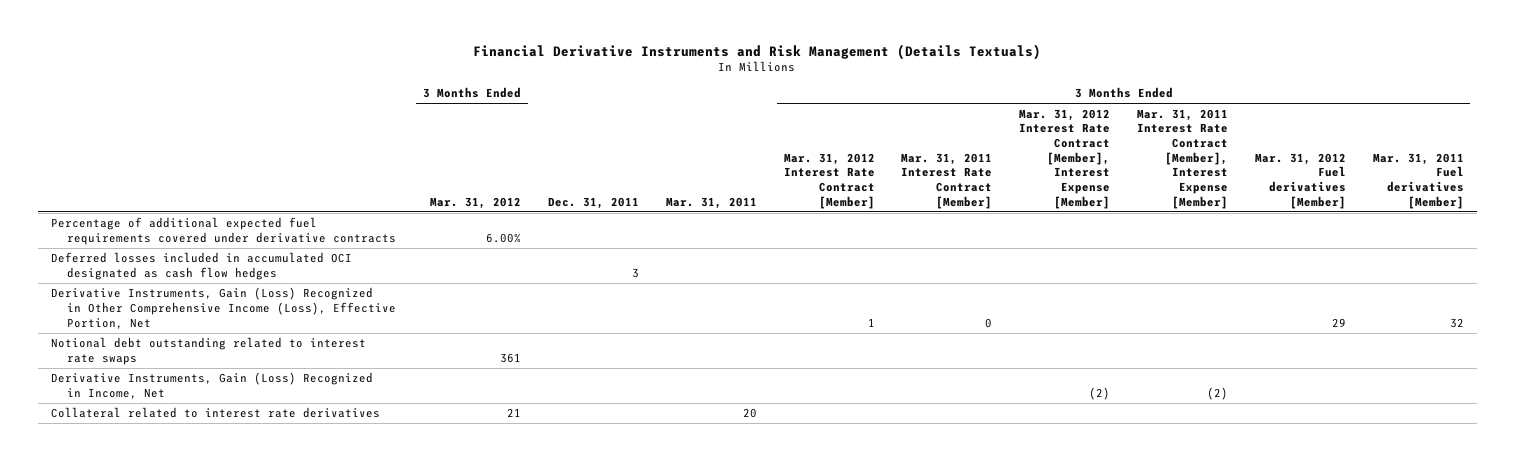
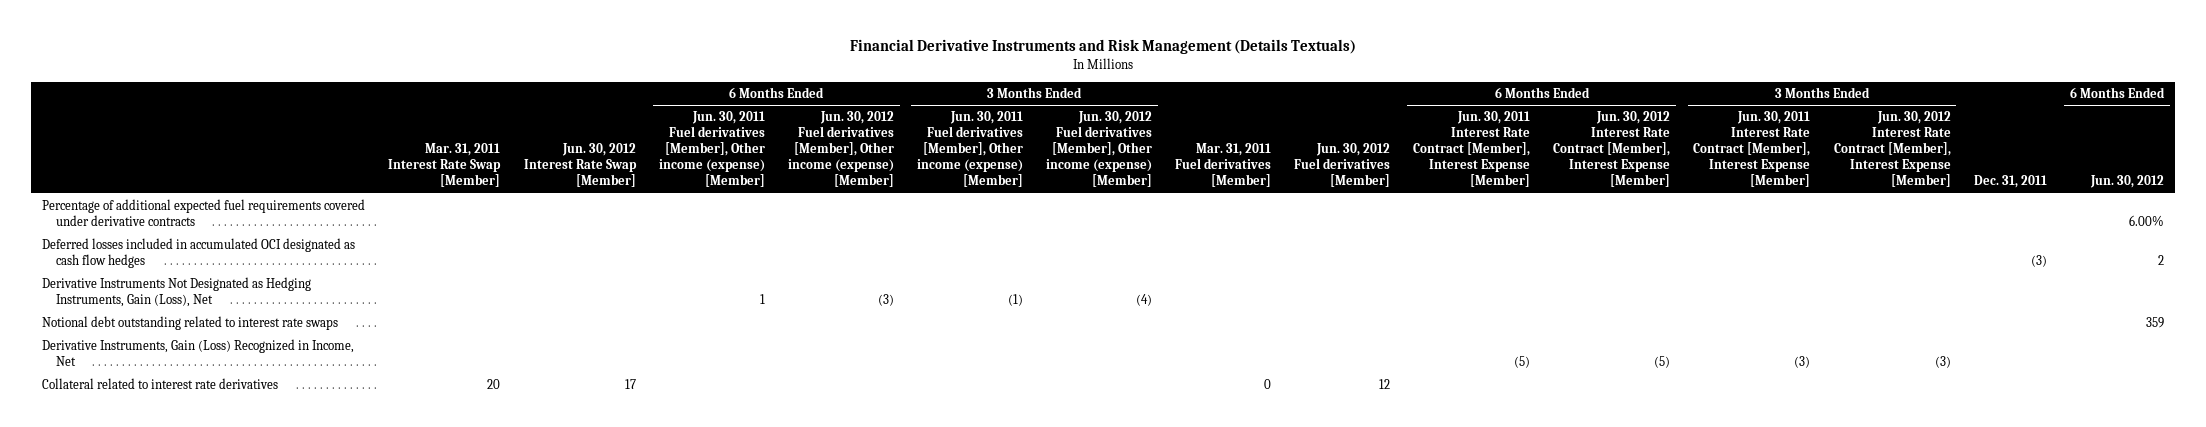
- | 3 Months Ended Mar. 31, 2012 | Dec. 31, 2011 | Mar. 31, 2011 | 3 Months Ended Mar. 31, 2012 Interest Rate Contract [Member] | 3 Months Ended Mar. 31, 2011 Interest Rate Contract [Member] | 3 Months Ended Mar. 31, 2012 Interest Rate Contract [Member], Interest Expense [Member] | 3 Months Ended Mar. 31, 2011 Interest Rate Contract [Member], Interest Expense [Member] | 3 Months Ended Mar. 31, 2012 Fuel derivatives [Member] | 3 Months Ended Mar. 31, 2011 Fuel derivatives [Member]
+ | Mar. 31, 2011 Interest Rate Swap [Member] | Jun. 30, 2012 Interest Rate Swap [Member] | 6 Months Ended Jun. 30, 2011 Fuel derivatives [Member], Other income (expense) [Member] | 6 Months Ended Jun. 30, 2012 Fuel derivatives [Member], Other income (expense) [Member] | 3 Months Ended Jun. 30, 2011 Fuel derivatives [Member], Other income (expense) [Member] | 3 Months Ended Jun. 30, 2012 Fuel derivatives [Member], Other income (expense) [Member] | Mar. 31, 2011 Fuel derivatives [Member] | Jun. 30, 2012 Fuel derivatives [Member] | 6 Months Ended Jun. 30, 2011 Interest Rate Contract [Member], Interest Expense [Member] | 6 Months Ended Jun. 30, 2012 Interest Rate Contract [Member], Interest Expense [Member] | 3 Months Ended Jun. 30, 2011 Interest Rate Contract [Member], Interest Expense [Member] | 3 Months Ended Jun. 30, 2012 Interest Rate Contract [Member], Interest Expense [Member] | Dec. 31, 2011 | 6 Months Ended Jun. 30, 2012
- Deferred losses included in accumulated OCI designated as cash flow hedges | | 3 | | | | | | |
- Derivative Instruments, Gain (Loss) Recognized in Other Comprehensive Income (Loss), Effective Portion, Net | | | | 1 | 0 | | | 29 | 32
+ Deferred losses included in accumulated OCI designated as cash flow hedges | | | | | | | | | | | | | (3) | 2
+ Derivative Instruments Not Designated as Hedging Instruments, Gain (Loss), Net | | | 1 | (3) | (1) | (4) | | | | | | | |

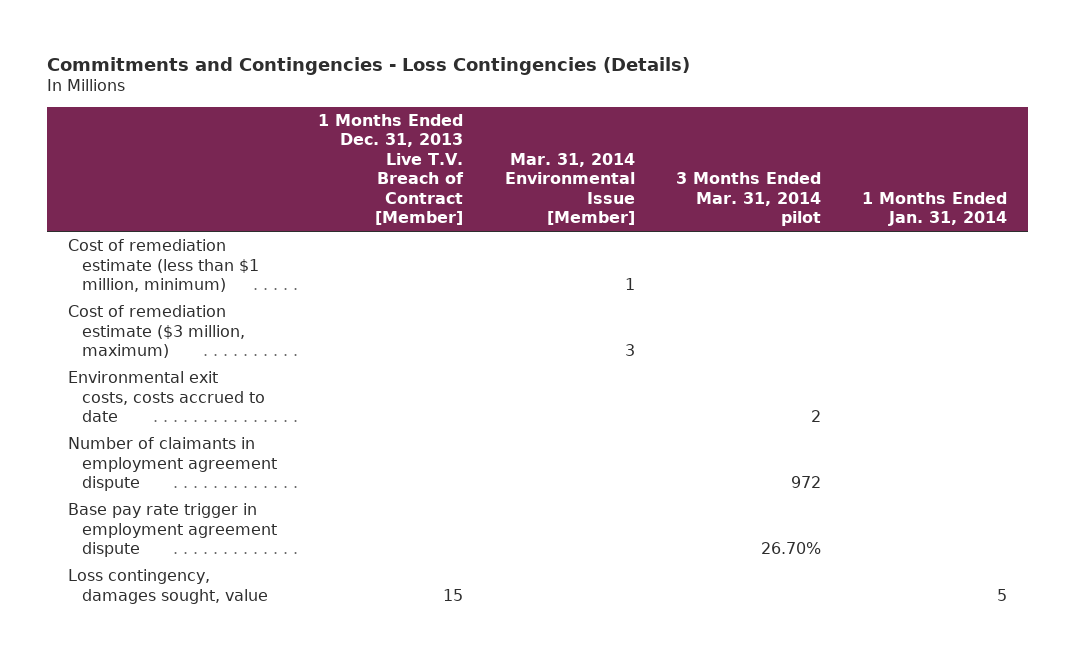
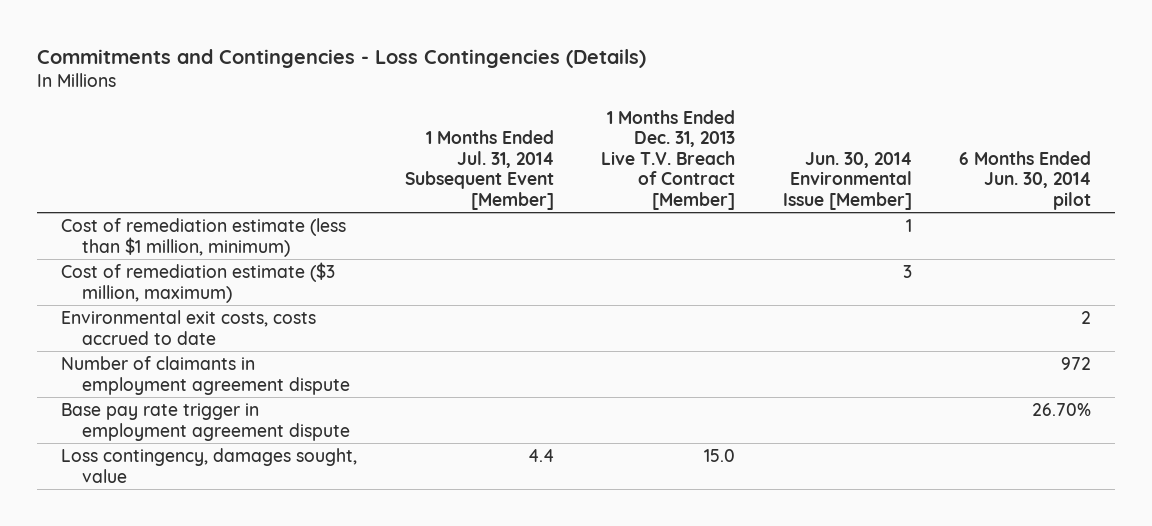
- | 1 Months Ended Dec. 31, 2013 Live T.V. Breach of Contract [Member] | Mar. 31, 2014 Environmental Issue [Member] | 3 Months Ended Mar. 31, 2014 pilot | 1 Months Ended Jan. 31, 2014
+ | 1 Months Ended Jul. 31, 2014 Subsequent Event [Member] | 1 Months Ended Dec. 31, 2013 Live T.V. Breach of Contract [Member] | Jun. 30, 2014 Environmental Issue [Member] | 6 Months Ended Jun. 30, 2014 pilot
- Loss contingency, damages sought, value | 15 | | | 5
+ Loss contingency, damages sought, value | 4.4 | 15.0 | |

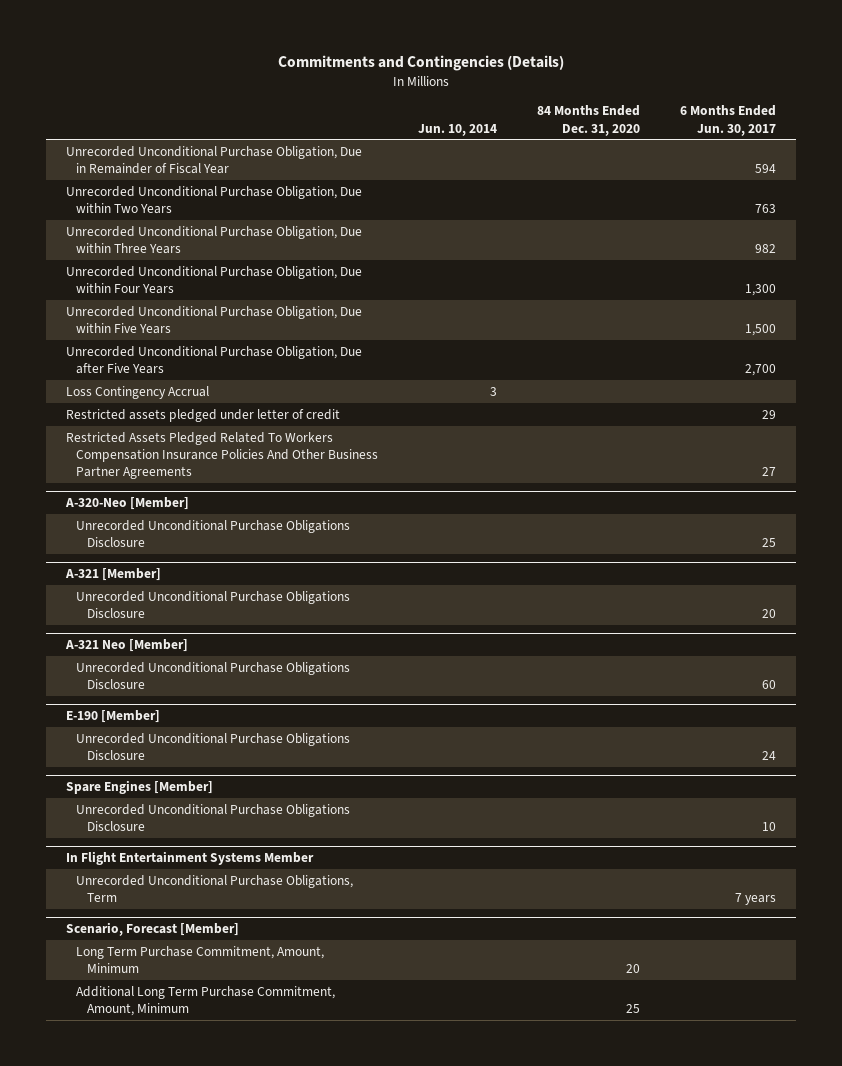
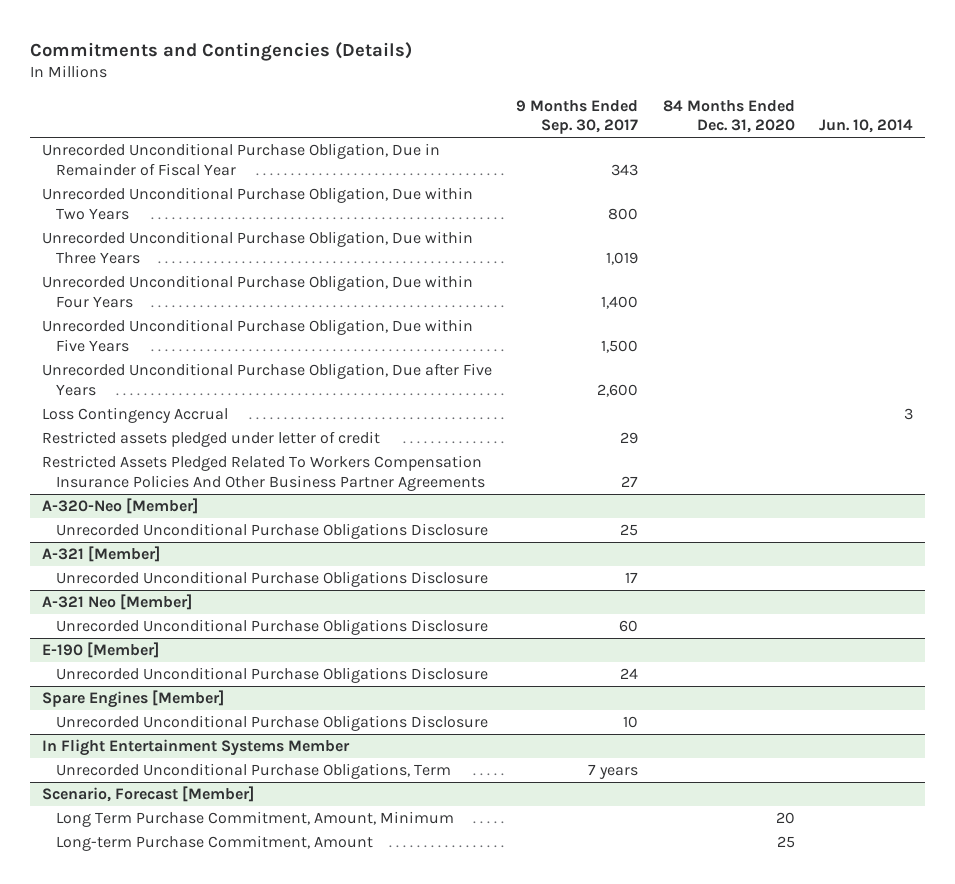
- | Jun. 10, 2014 | 84 Months Ended Dec. 31, 2020 | 6 Months Ended Jun. 30, 2017
+ | 9 Months Ended Sep. 30, 2017 | 84 Months Ended Dec. 31, 2020 | Jun. 10, 2014
@ Scenario, Forecast [Member]
- Additional Long Term Purchase Commitment, Amount, Minimum | | 25 |
+ Long-term Purchase Commitment, Amount | | 25 |

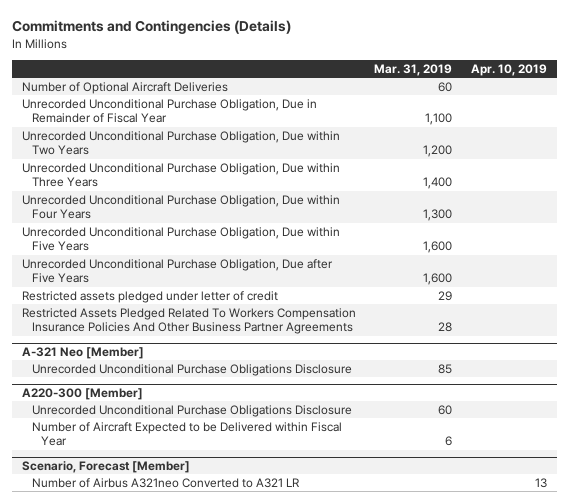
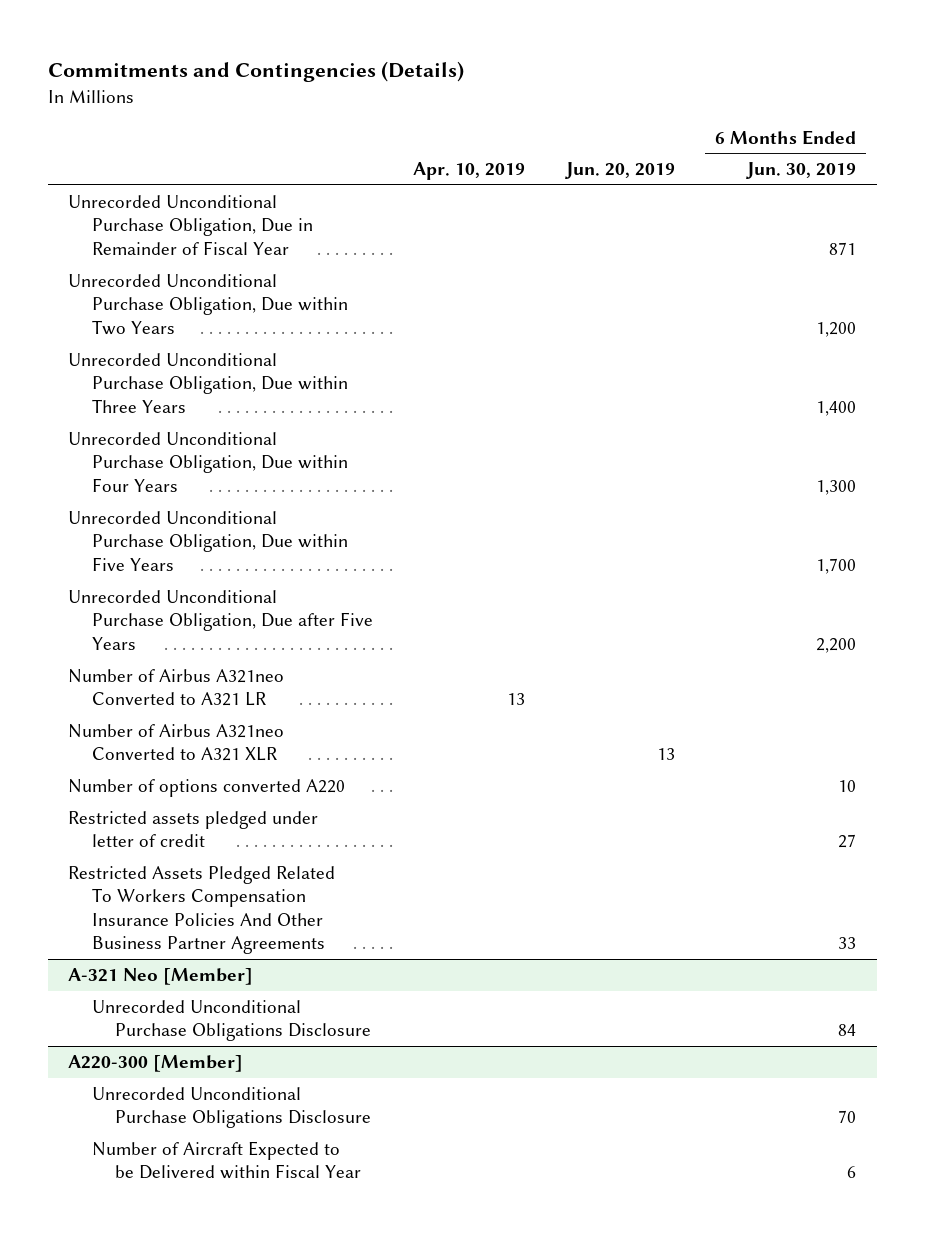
- | Mar. 31, 2019 | Apr. 10, 2019
+ | Apr. 10, 2019 | Jun. 20, 2019 | 6 Months Ended Jun. 30, 2019
- Number of Optional Aircraft Deliveries | 60 |
+ Number of Airbus A321neo Converted to A321 LR | 13 | |
+ Number of Airbus A321neo Converted to A321 XLR | | 13 |
+ Number of options converted A220 | | | 10
- Scenario, Forecast [Member]
- Number of Airbus A321neo Converted to A321 LR | | 13

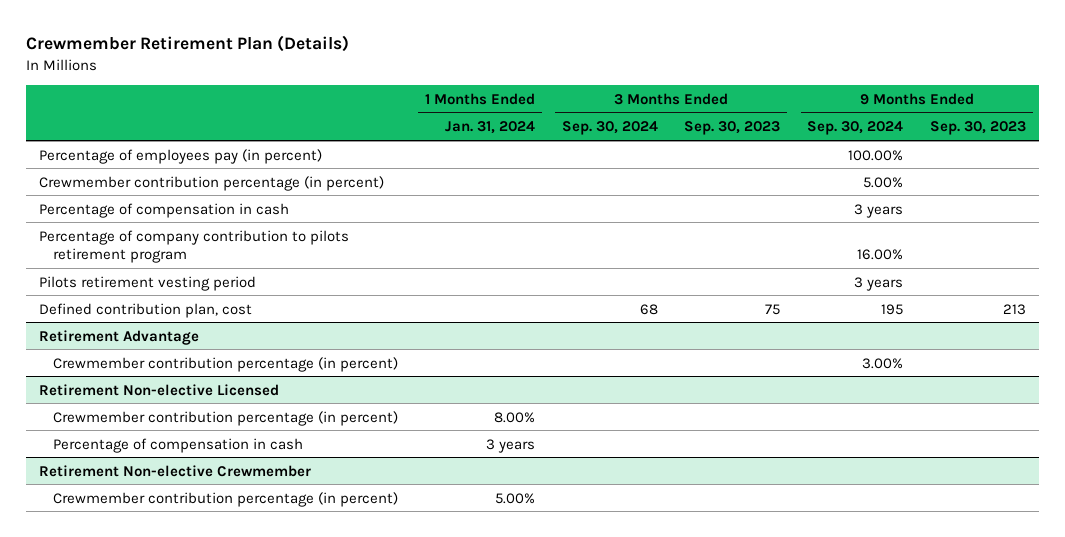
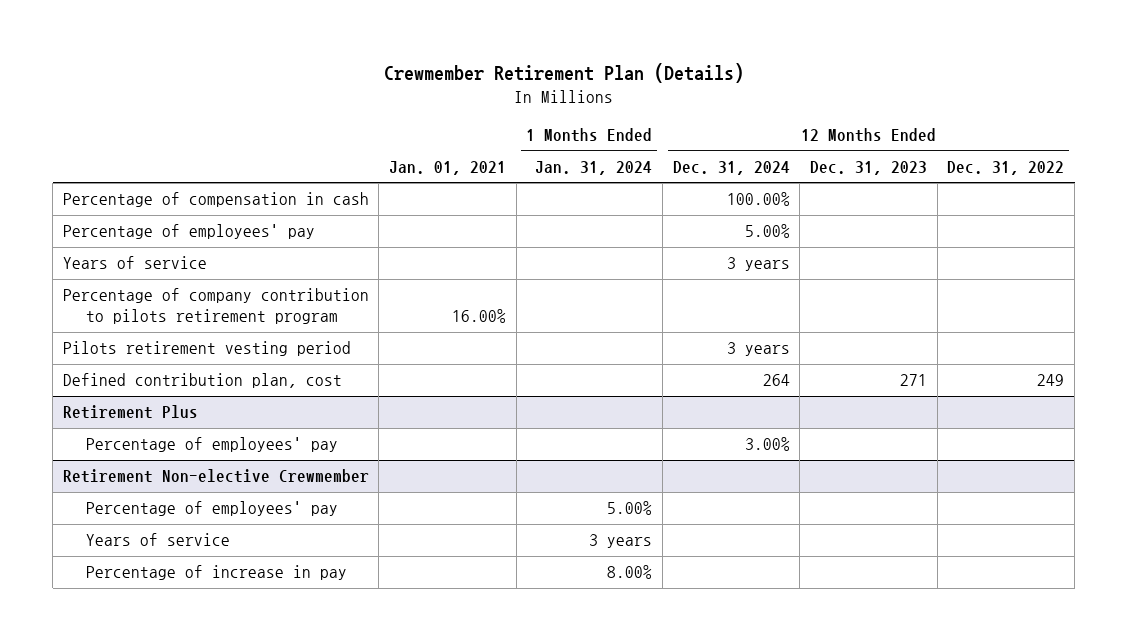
- | 1 Months Ended Jan. 31, 2024 | 3 Months Ended Sep. 30, 2024 | 3 Months Ended Sep. 30, 2023 | 9 Months Ended Sep. 30, 2024 | 9 Months Ended Sep. 30, 2023
+ | Jan. 01, 2021 | 1 Months Ended Jan. 31, 2024 | 12 Months Ended Dec. 31, 2024 | 12 Months Ended Dec. 31, 2023 | 12 Months Ended Dec. 31, 2022
- Percentage of employees pay (in percent) | | | | 100.00% |
- Crewmember contribution percentage (in percent) | | | | 5.00% |
+ Percentage of employees' pay | | | 5.00% | |
+ Years of service | | | 3 years | |
- Retirement Advantage
- Crewmember contribution percentage (in percent) | | | | 3.00% |
- Retirement Non-elective Licensed
- Crewmember contribution percentage (in percent) | 8.00% | | | |
- Percentage of compensation in cash | 3 years | | | |
+ Retirement Plus
+ Percentage of employees' pay | | | 3.00% | |
@ Retirement Non-elective Crewmember
- Crewmember contribution percentage (in percent) | 5.00% | | | |
+ Percentage of employees' pay | | 5.00% | | |
+ Years of service | | 3 years | | |
+ Percentage of increase in pay | | 8.00% | | |

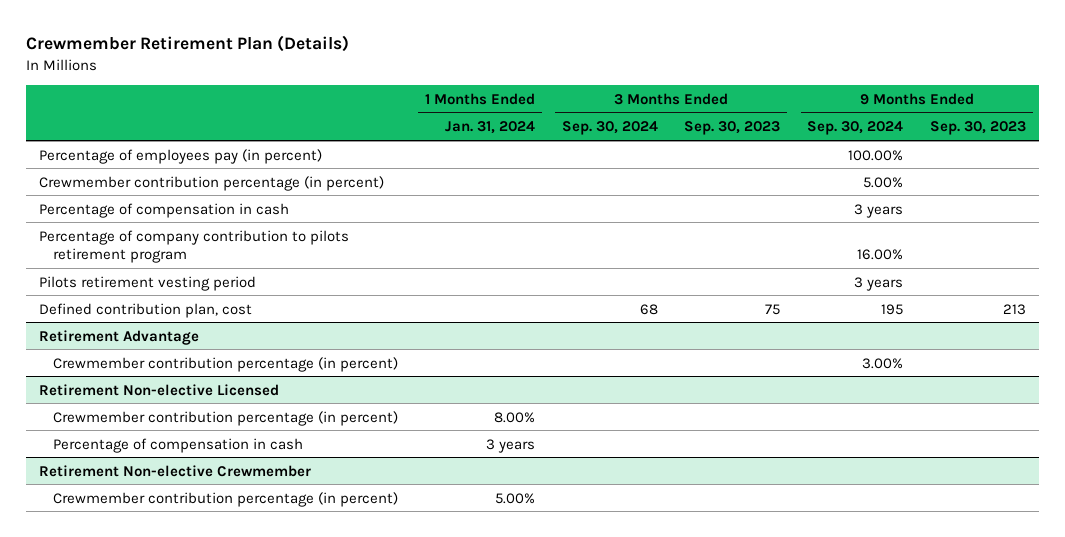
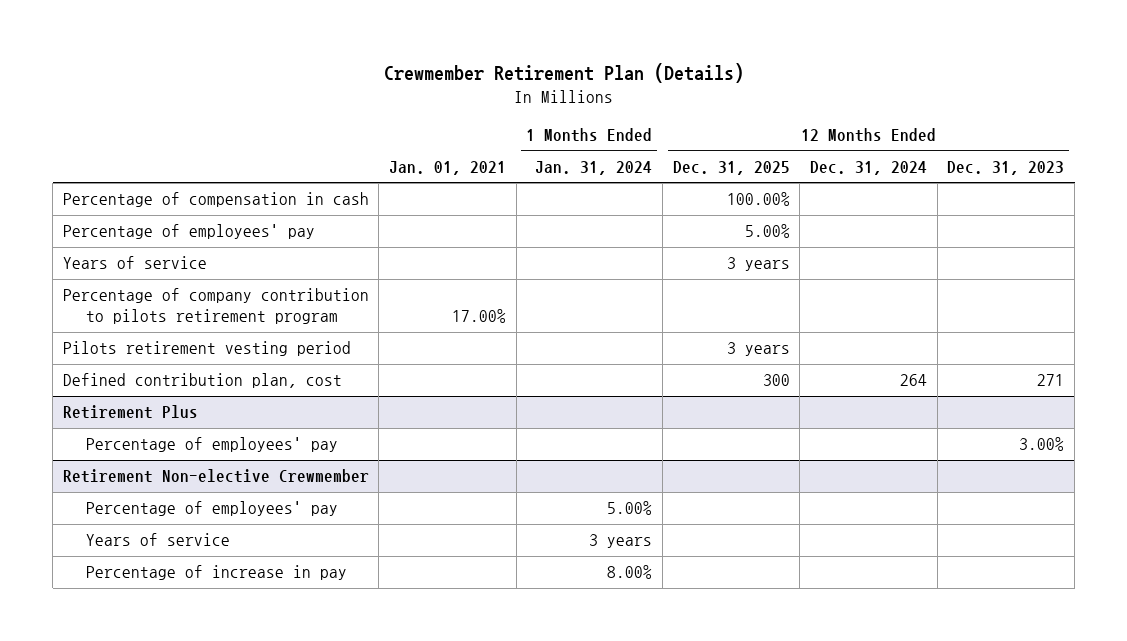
- | 1 Months Ended Jan. 31, 2024 | 3 Months Ended Sep. 30, 2024 | 3 Months Ended Sep. 30, 2023 | 9 Months Ended Sep. 30, 2024 | 9 Months Ended Sep. 30, 2023
+ | Jan. 01, 2021 | 1 Months Ended Jan. 31, 2024 | 12 Months Ended Dec. 31, 2025 | 12 Months Ended Dec. 31, 2024 | 12 Months Ended Dec. 31, 2023
- Percentage of employees pay (in percent) | | | | 100.00% |
- Crewmember contribution percentage (in percent) | | | | 5.00% |
+ Percentage of employees' pay | | | 5.00% | |
+ Years of service | | | 3 years | |
- Retirement Advantage
- Crewmember contribution percentage (in percent) | | | | 3.00% |
- Retirement Non-elective Licensed
- Crewmember contribution percentage (in percent) | 8.00% | | | |
- Percentage of compensation in cash | 3 years | | | |
+ Retirement Plus
+ Percentage of employees' pay | | | | | 3.00%
@ Retirement Non-elective Crewmember
- Crewmember contribution percentage (in percent) | 5.00% | | | |
+ Percentage of employees' pay | | 5.00% | | |
+ Years of service | | 3 years | | |
+ Percentage of increase in pay | | 8.00% | | |

